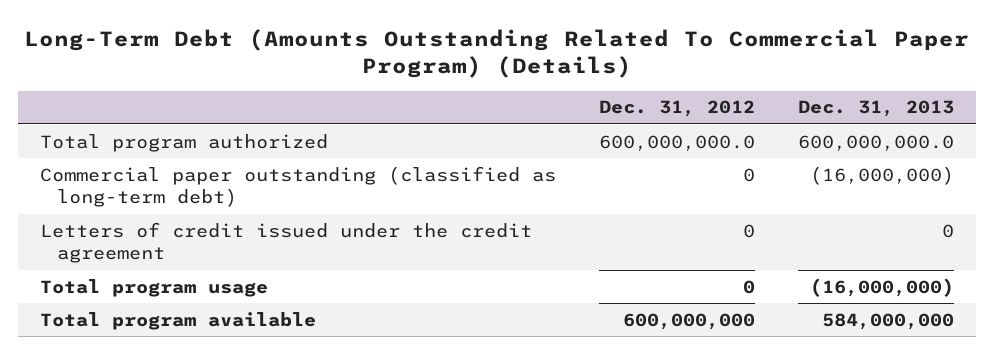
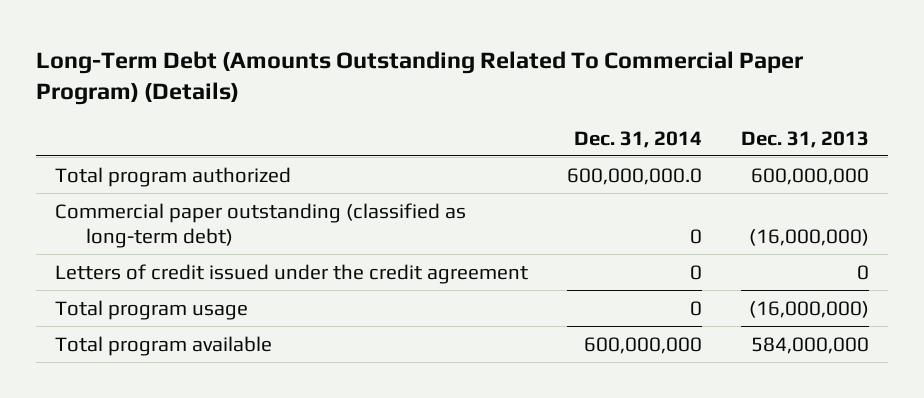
- | Dec. 31, 2012 | Dec. 31, 2013
+ | Dec. 31, 2014 | Dec. 31, 2013
- Total program authorized | 600,000,000.0 | 600,000,000.0
+ Total program authorized | 600,000,000.0 | 600,000,000

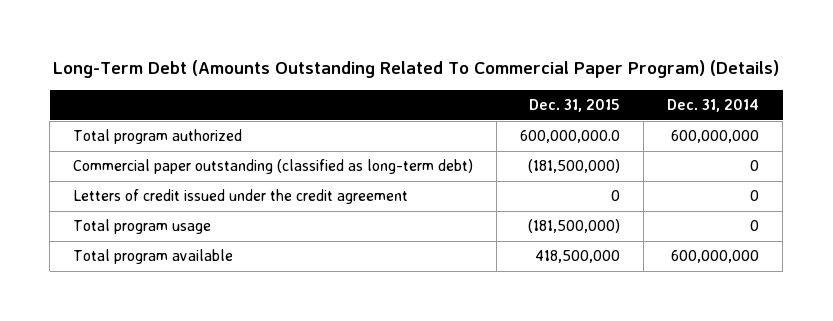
- | Dec. 31, 2014 | Dec. 31, 2013
+ | Dec. 31, 2015 | Dec. 31, 2014
- Total program authorized | 600,000,000.0 | 600,000,000
+ Total program authorized | 600,000,000.0 | 600,000,000

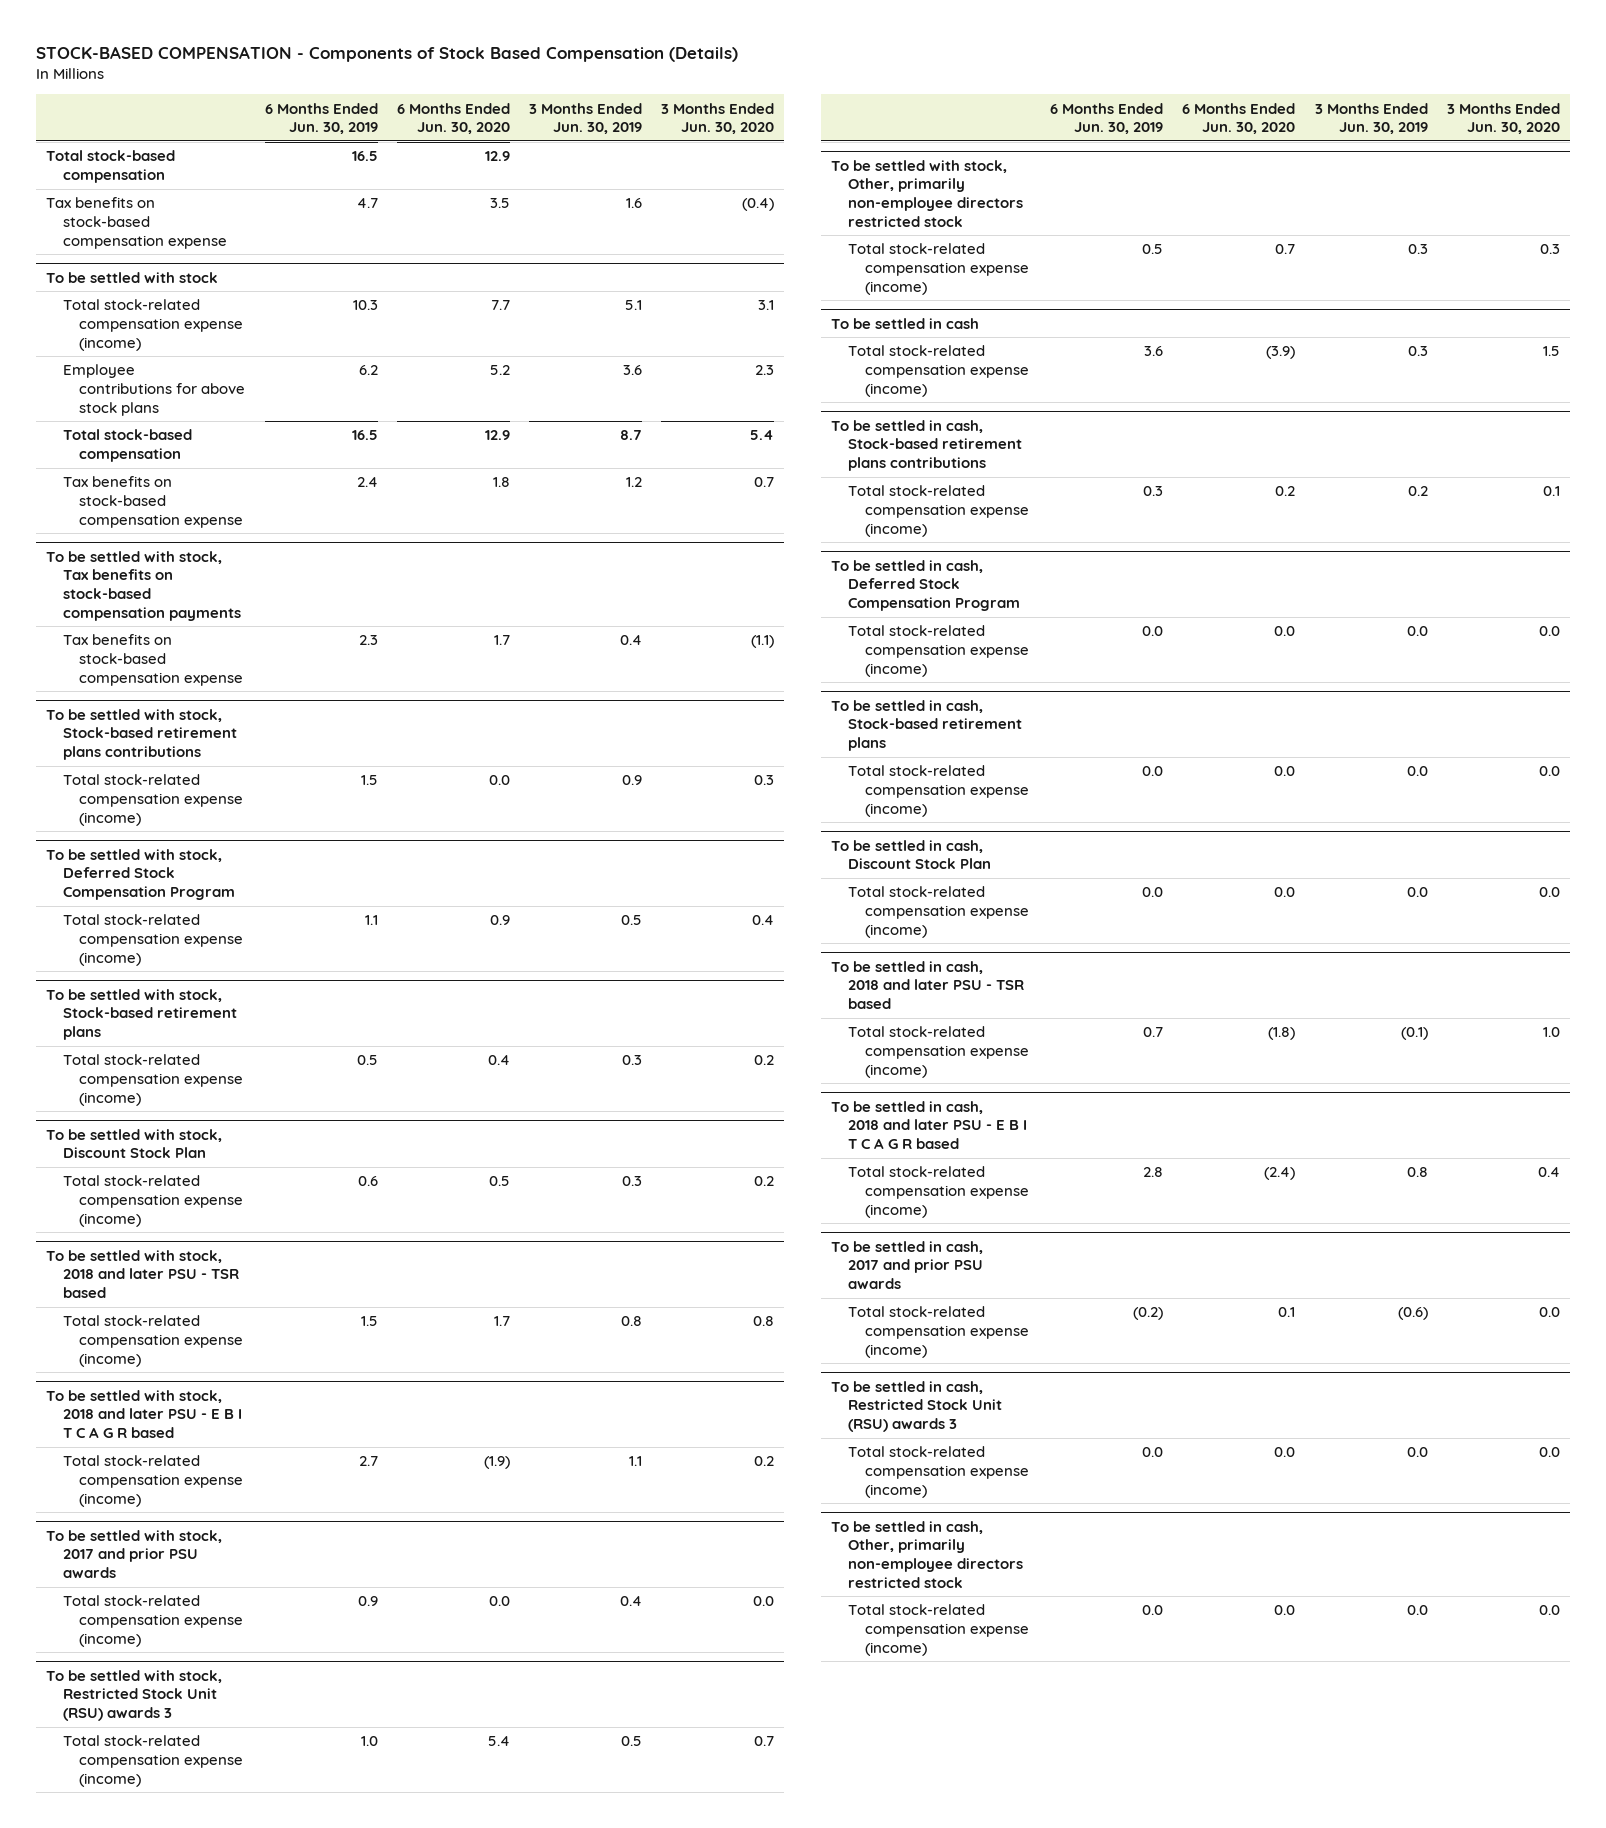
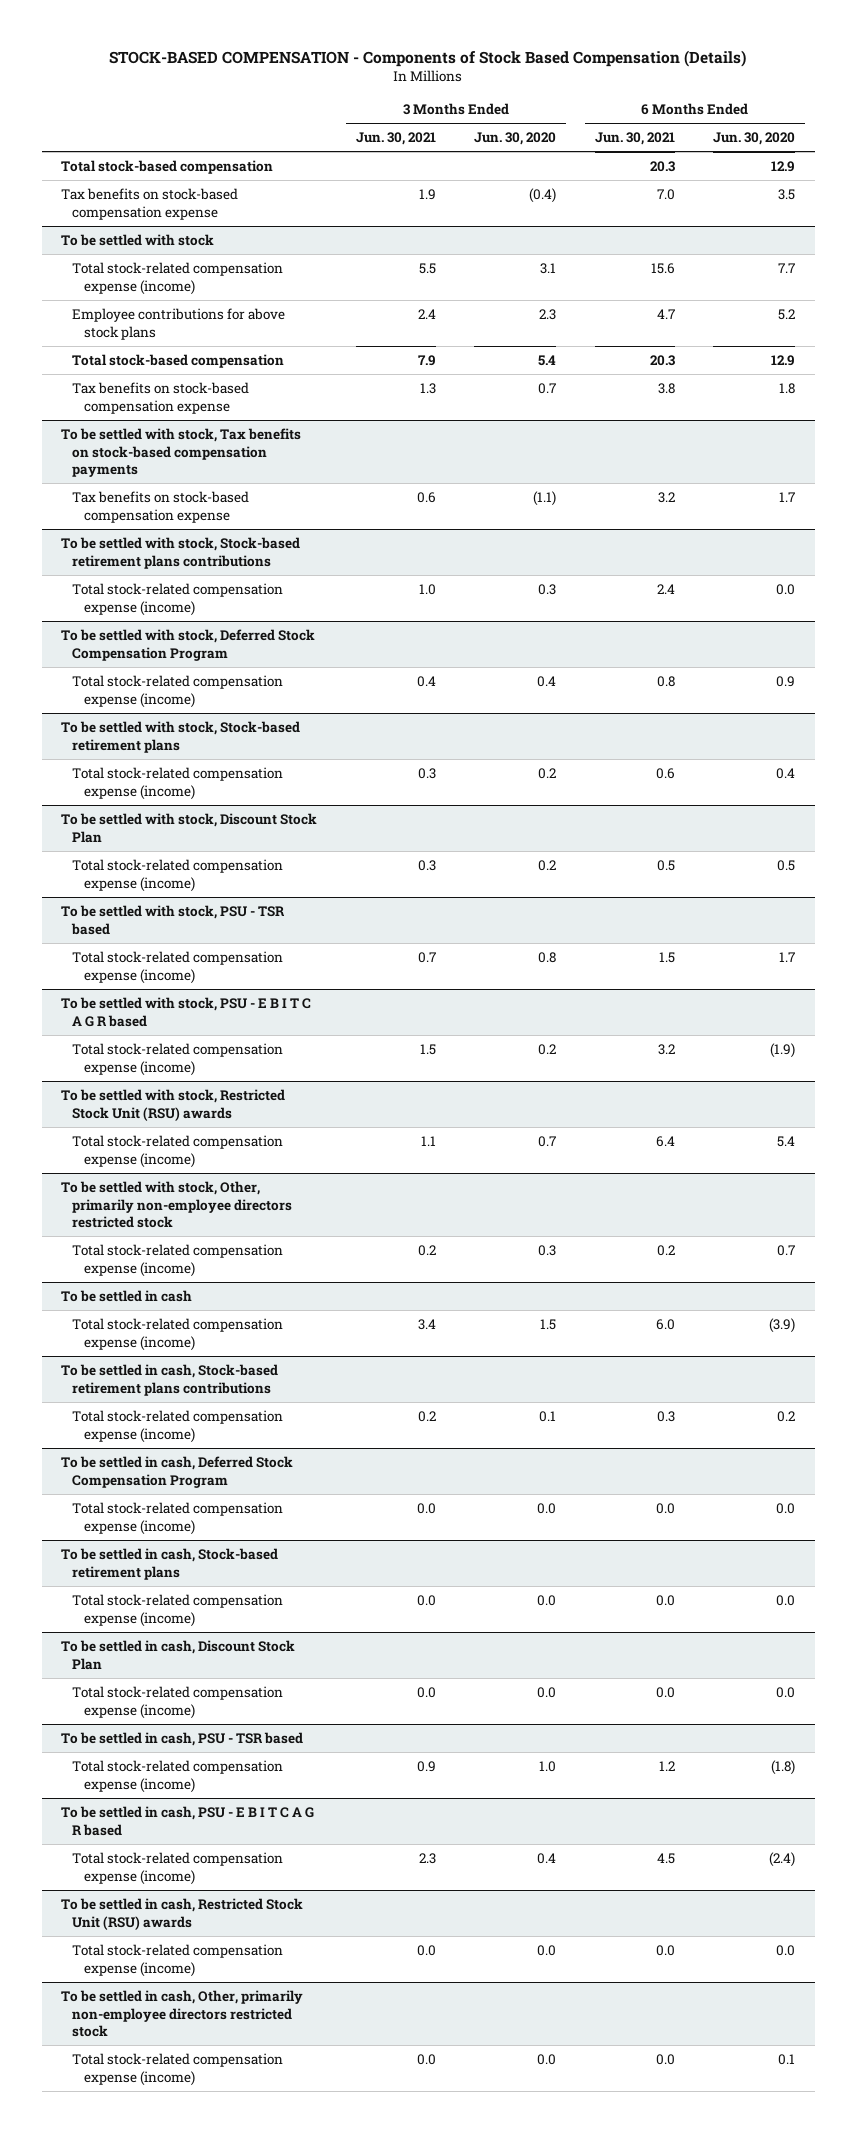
- | 6 Months Ended Jun. 30, 2019 | 6 Months Ended Jun. 30, 2020 | 3 Months Ended Jun. 30, 2019 | 3 Months Ended Jun. 30, 2020
+ | 3 Months Ended Jun. 30, 2021 | 3 Months Ended Jun. 30, 2020 | 6 Months Ended Jun. 30, 2021 | 6 Months Ended Jun. 30, 2020
- To be settled with stock, 2018 and later PSU - TSR based
+ To be settled with stock, PSU - TSR based
- To be settled with stock, 2018 and later PSU - E B I T C A G R based
+ To be settled with stock, PSU - E B I T C A G R based
- To be settled with stock, 2017 and prior PSU awards
- Total stock-related compensation expense (income) | 0.9 | 0.0 | 0.4 | 0.0
- To be settled with stock, Restricted Stock Unit (RSU) awards 3
+ To be settled with stock, Restricted Stock Unit (RSU) awards
- To be settled in cash, 2018 and later PSU - TSR based
+ To be settled in cash, PSU - TSR based
- To be settled in cash, 2018 and later PSU - E B I T C A G R based
+ To be settled in cash, PSU - E B I T C A G R based
- To be settled in cash, 2017 and prior PSU awards
- Total stock-related compensation expense (income) | (0.2) | 0.1 | (0.6) | 0.0
- To be settled in cash, Restricted Stock Unit (RSU) awards 3
+ To be settled in cash, Restricted Stock Unit (RSU) awards
@ To be settled in cash, Other, primarily non-employee directors restricted stock
- Total stock-related compensation expense (income) | 0.0 | 0.0 | 0.0 | 0.0
+ Total stock-related compensation expense (income) | 0.0 | 0.0 | 0.0 | 0.1

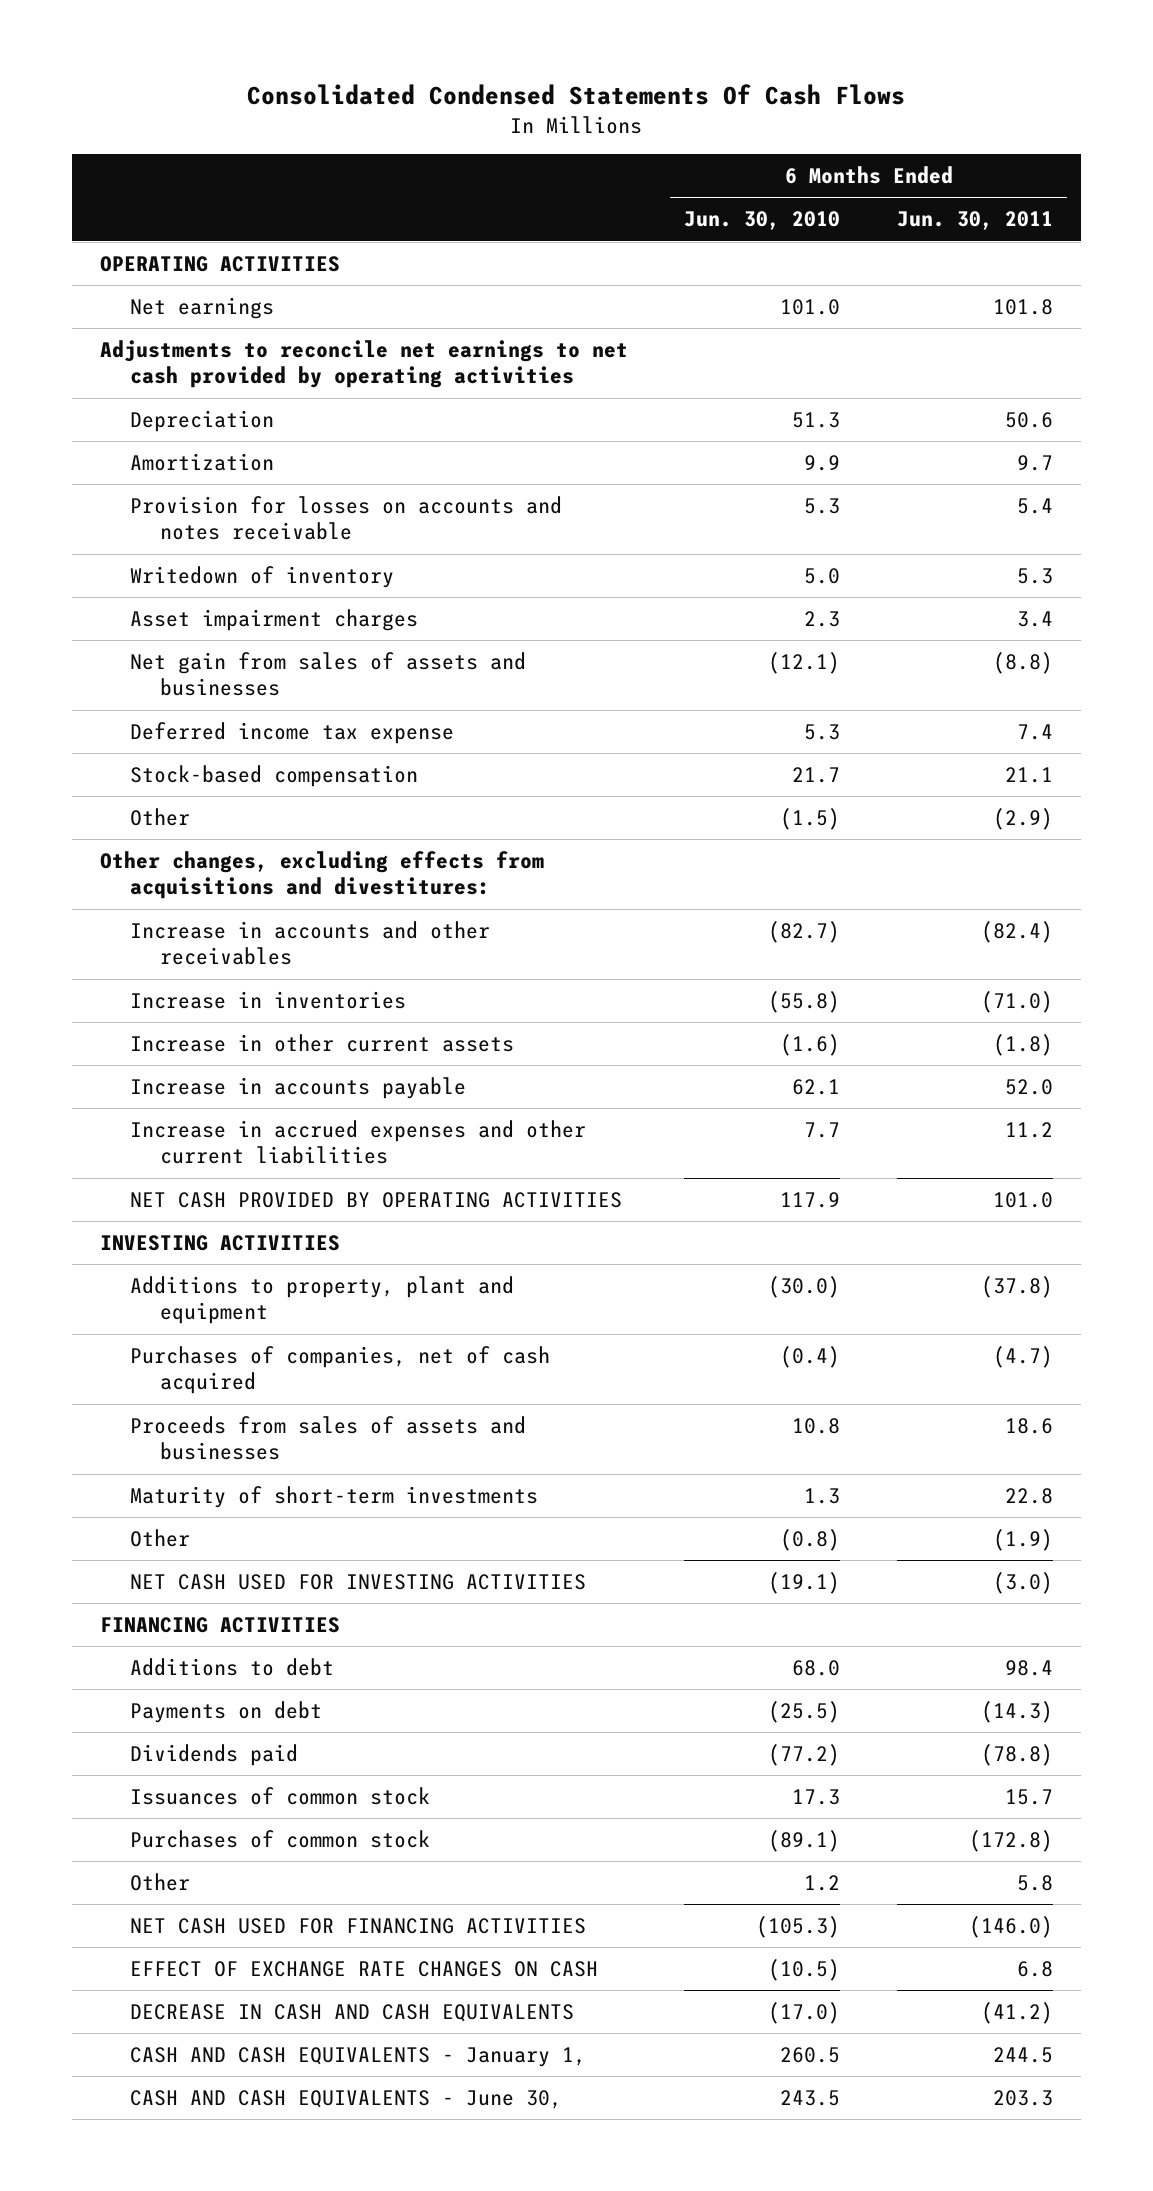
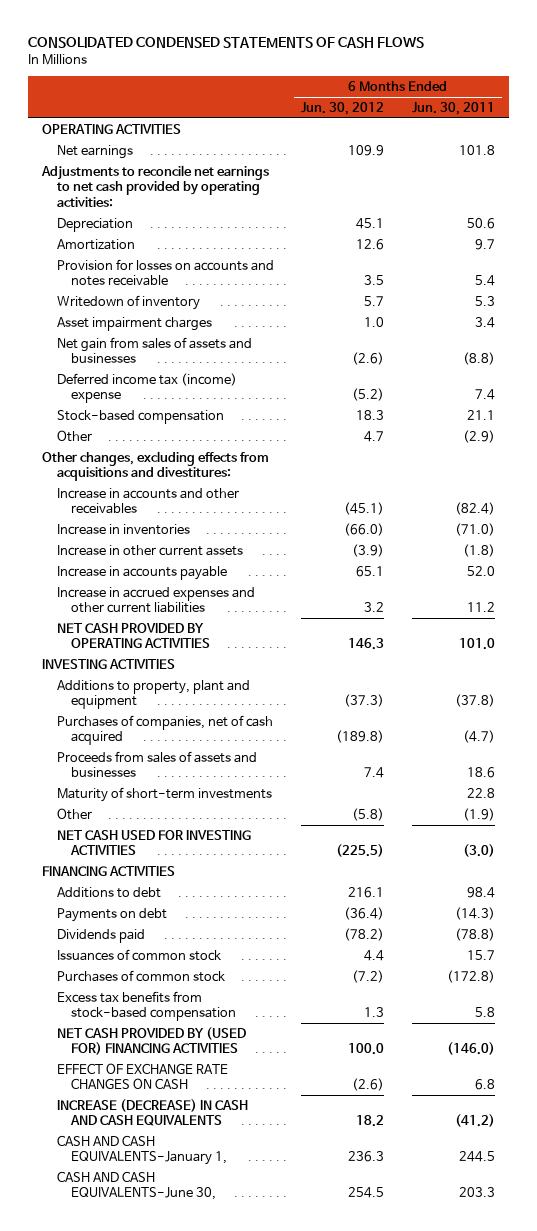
- Consolidated Condensed Statements Of Cash Flows
+ CONSOLIDATED CONDENSED STATEMENTS OF CASH FLOWS
- | 6 Months Ended Jun. 30, 2010 | 6 Months Ended Jun. 30, 2011
+ | 6 Months Ended Jun. 30, 2012 | 6 Months Ended Jun. 30, 2011
- Adjustments to reconcile net earnings to net cash provided by operating activities
+ Adjustments to reconcile net earnings to net cash provided by operating activities:
- Deferred income tax expense | 5.3 | 7.4
+ Deferred income tax (income) expense | (5.2) | 7.4
- Other | 1.2 | 5.8
- NET CASH USED FOR FINANCING ACTIVITIES | (105.3) | (146.0)
+ Excess tax benefits from stock-based compensation | 1.3 | 5.8
+ NET CASH PROVIDED BY (USED FOR) FINANCING ACTIVITIES | 100.0 | (146.0)
- DECREASE IN CASH AND CASH EQUIVALENTS | (17.0) | (41.2)
- CASH AND CASH EQUIVALENTS - January 1, | 260.5 | 244.5
- CASH AND CASH EQUIVALENTS - June 30, | 243.5 | 203.3
+ INCREASE (DECREASE) IN CASH AND CASH EQUIVALENTS | 18.2 | (41.2)
+ CASH AND CASH EQUIVALENTS-January 1, | 236.3 | 244.5
+ CASH AND CASH EQUIVALENTS-June 30, | 254.5 | 203.3

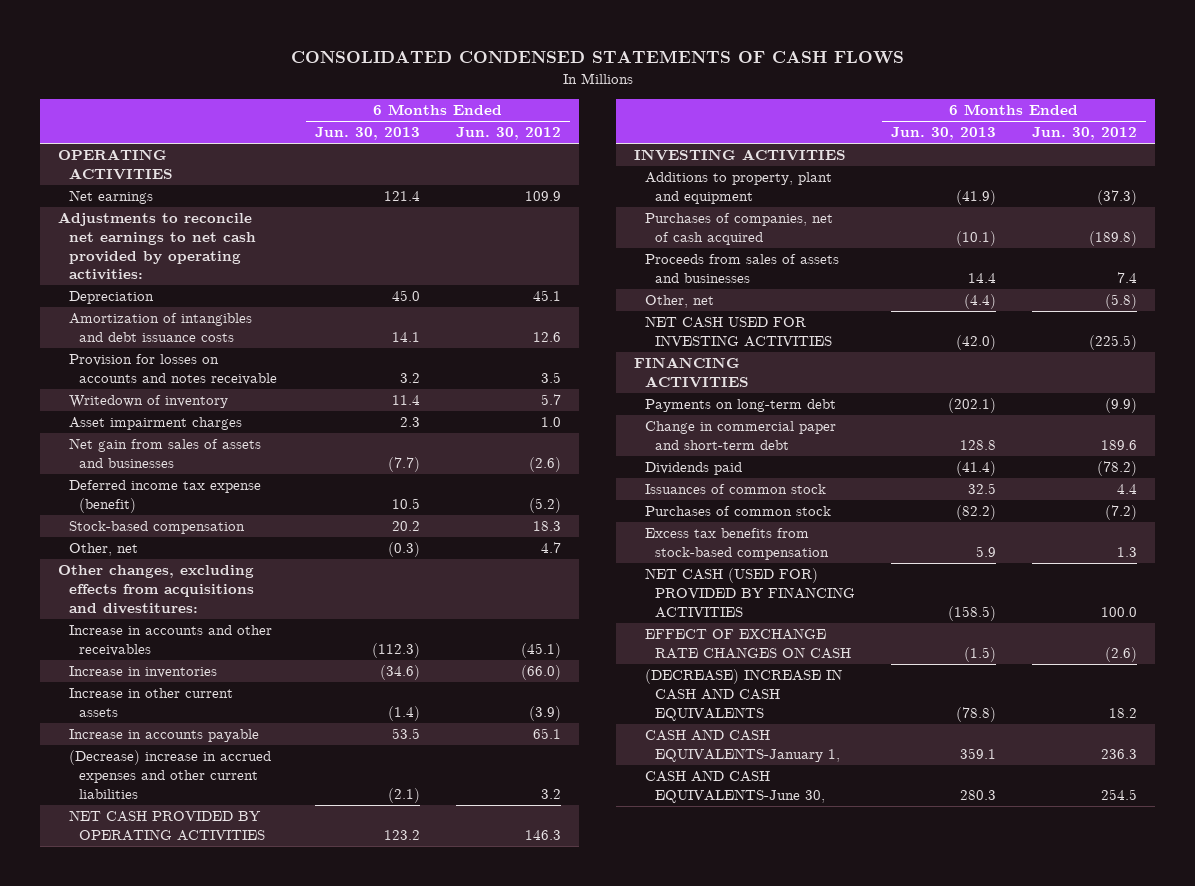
- | 6 Months Ended Jun. 30, 2012 | 6 Months Ended Jun. 30, 2011
+ | 6 Months Ended Jun. 30, 2013 | 6 Months Ended Jun. 30, 2012
- Amortization | 12.6 | 9.7
+ Amortization of intangibles and debt issuance costs | 14.1 | 12.6
- Deferred income tax (income) expense | (5.2) | 7.4
+ Deferred income tax expense (benefit) | 10.5 | (5.2)
- Other | 4.7 | (2.9)
+ Other, net | (0.3) | 4.7
- Increase in accrued expenses and other current liabilities | 3.2 | 11.2
+ (Decrease) increase in accrued expenses and other current liabilities | (2.1) | 3.2
- Maturity of short-term investments | | 22.8
- Other | (5.8) | (1.9)
+ Other, net | (4.4) | (5.8)
- Additions to debt | 216.1 | 98.4
- Payments on debt | (36.4) | (14.3)
+ Payments on long-term debt | (202.1) | (9.9)
+ Change in commercial paper and short-term debt | 128.8 | 189.6
- NET CASH PROVIDED BY (USED FOR) FINANCING ACTIVITIES | 100.0 | (146.0)
+ NET CASH (USED FOR) PROVIDED BY FINANCING ACTIVITIES | (158.5) | 100.0
- INCREASE (DECREASE) IN CASH AND CASH EQUIVALENTS | 18.2 | (41.2)
+ (DECREASE) INCREASE IN CASH AND CASH EQUIVALENTS | (78.8) | 18.2

